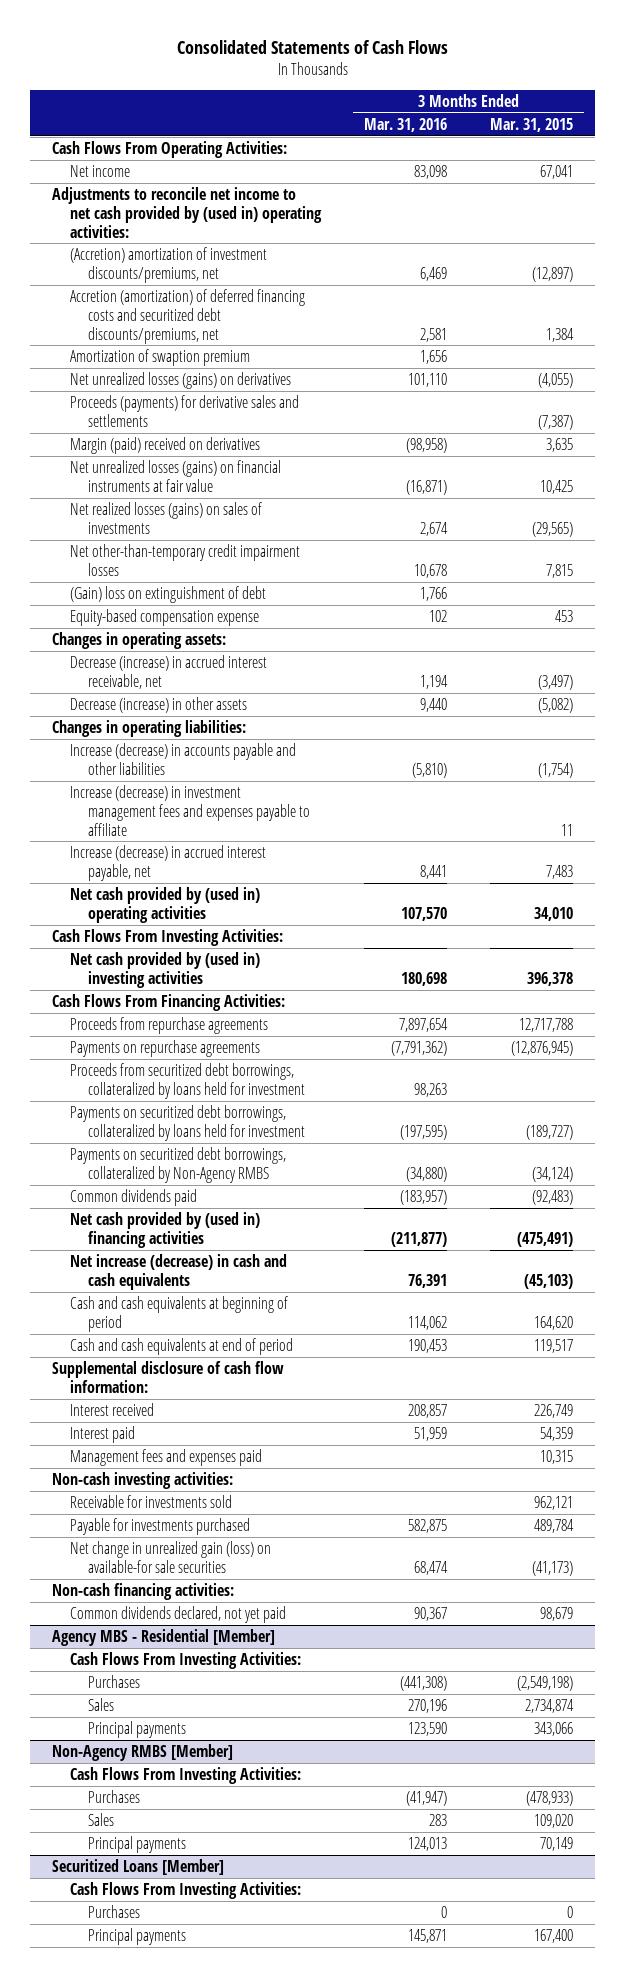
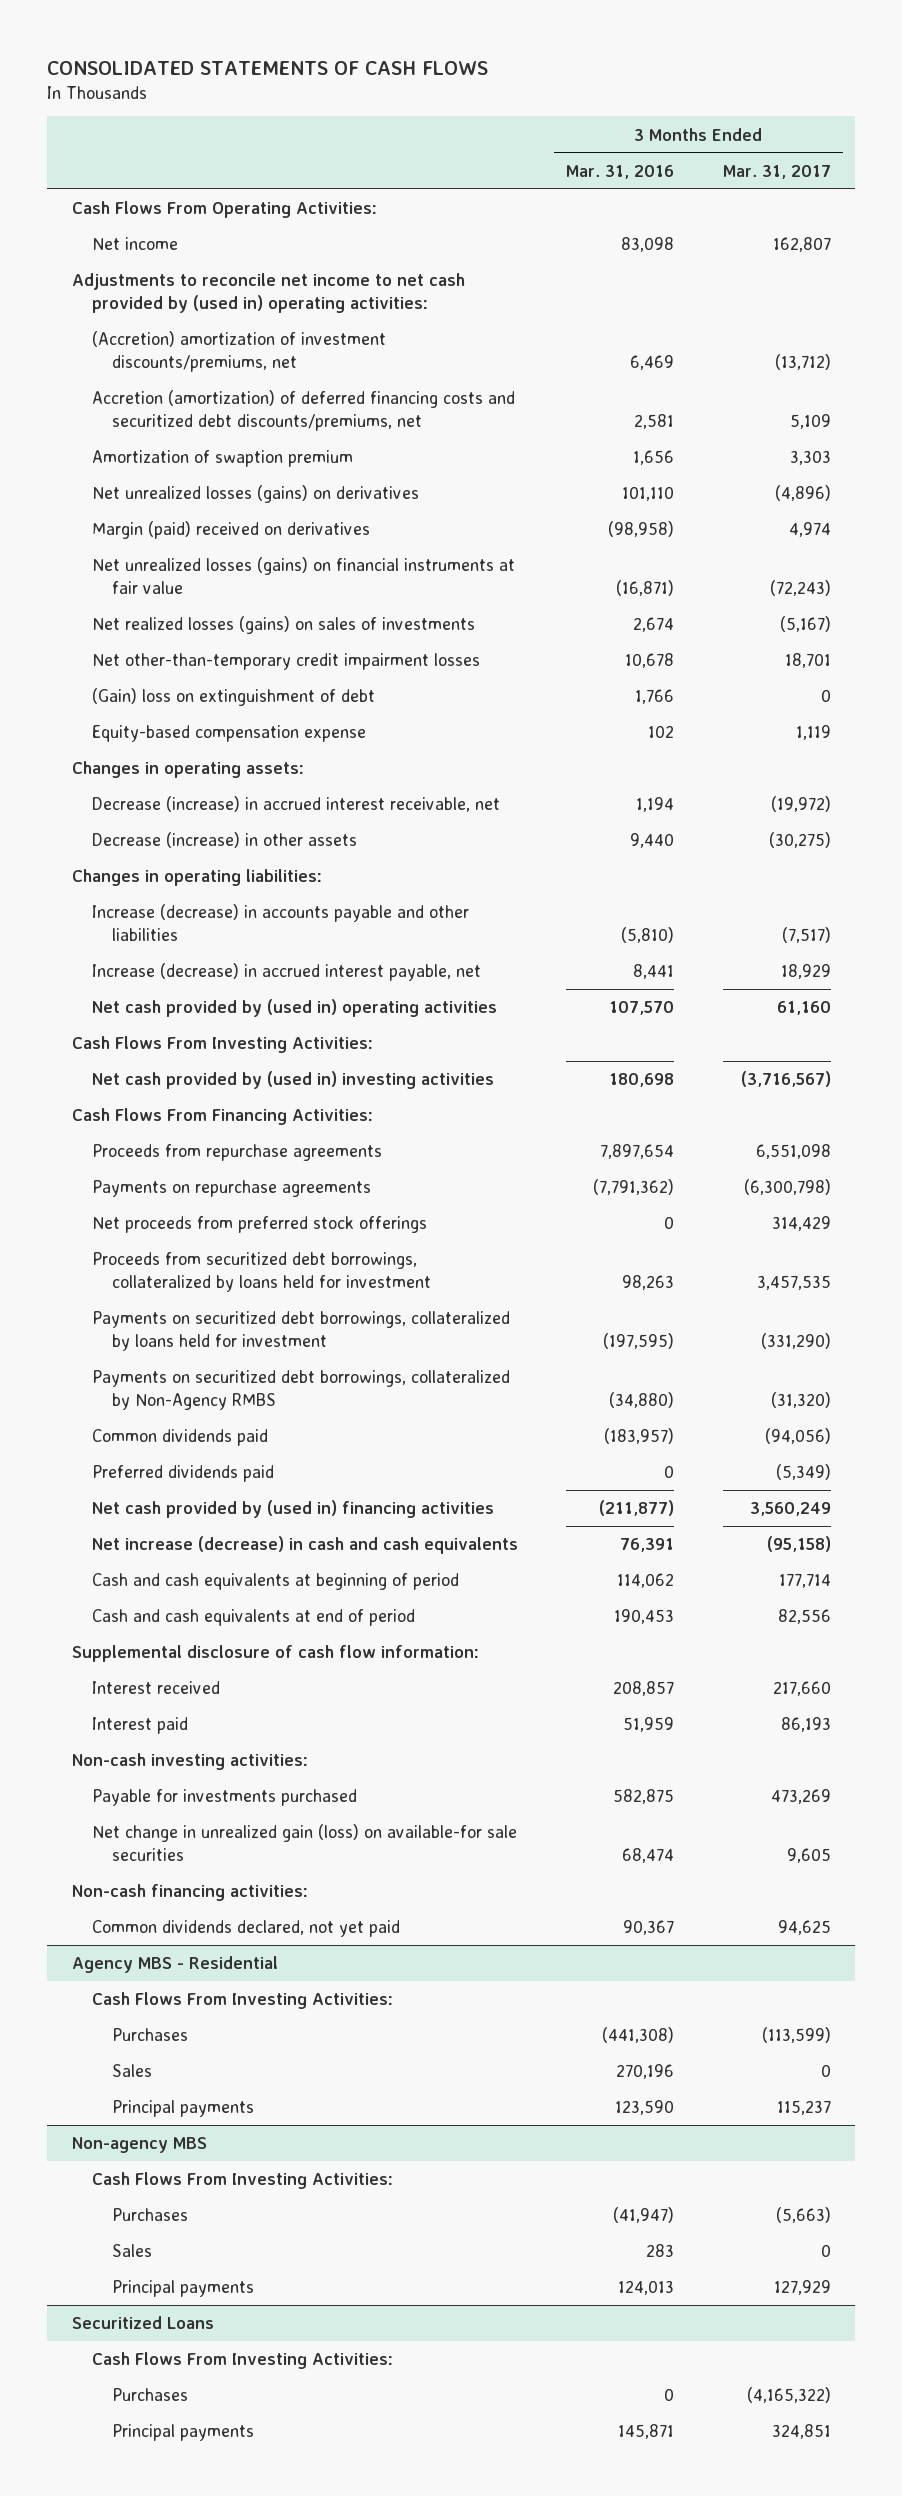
- Consolidated Statements of Cash Flows
+ CONSOLIDATED STATEMENTS OF CASH FLOWS
- | 3 Months Ended Mar. 31, 2016 | 3 Months Ended Mar. 31, 2015
+ | 3 Months Ended Mar. 31, 2016 | 3 Months Ended Mar. 31, 2017
- Proceeds (payments) for derivative sales and settlements | | (7,387)
- Increase (decrease) in investment management fees and expenses payable to affiliate | | 11
+ Net proceeds from preferred stock offerings | 0 | 314,429
+ Preferred dividends paid | 0 | (5,349)
- Management fees and expenses paid | | 10,315
- Receivable for investments sold | | 962,121
- Agency MBS - Residential [Member]
+ Agency MBS - Residential
- Non-Agency RMBS [Member]
+ Non-agency MBS
- Securitized Loans [Member]
+ Securitized Loans

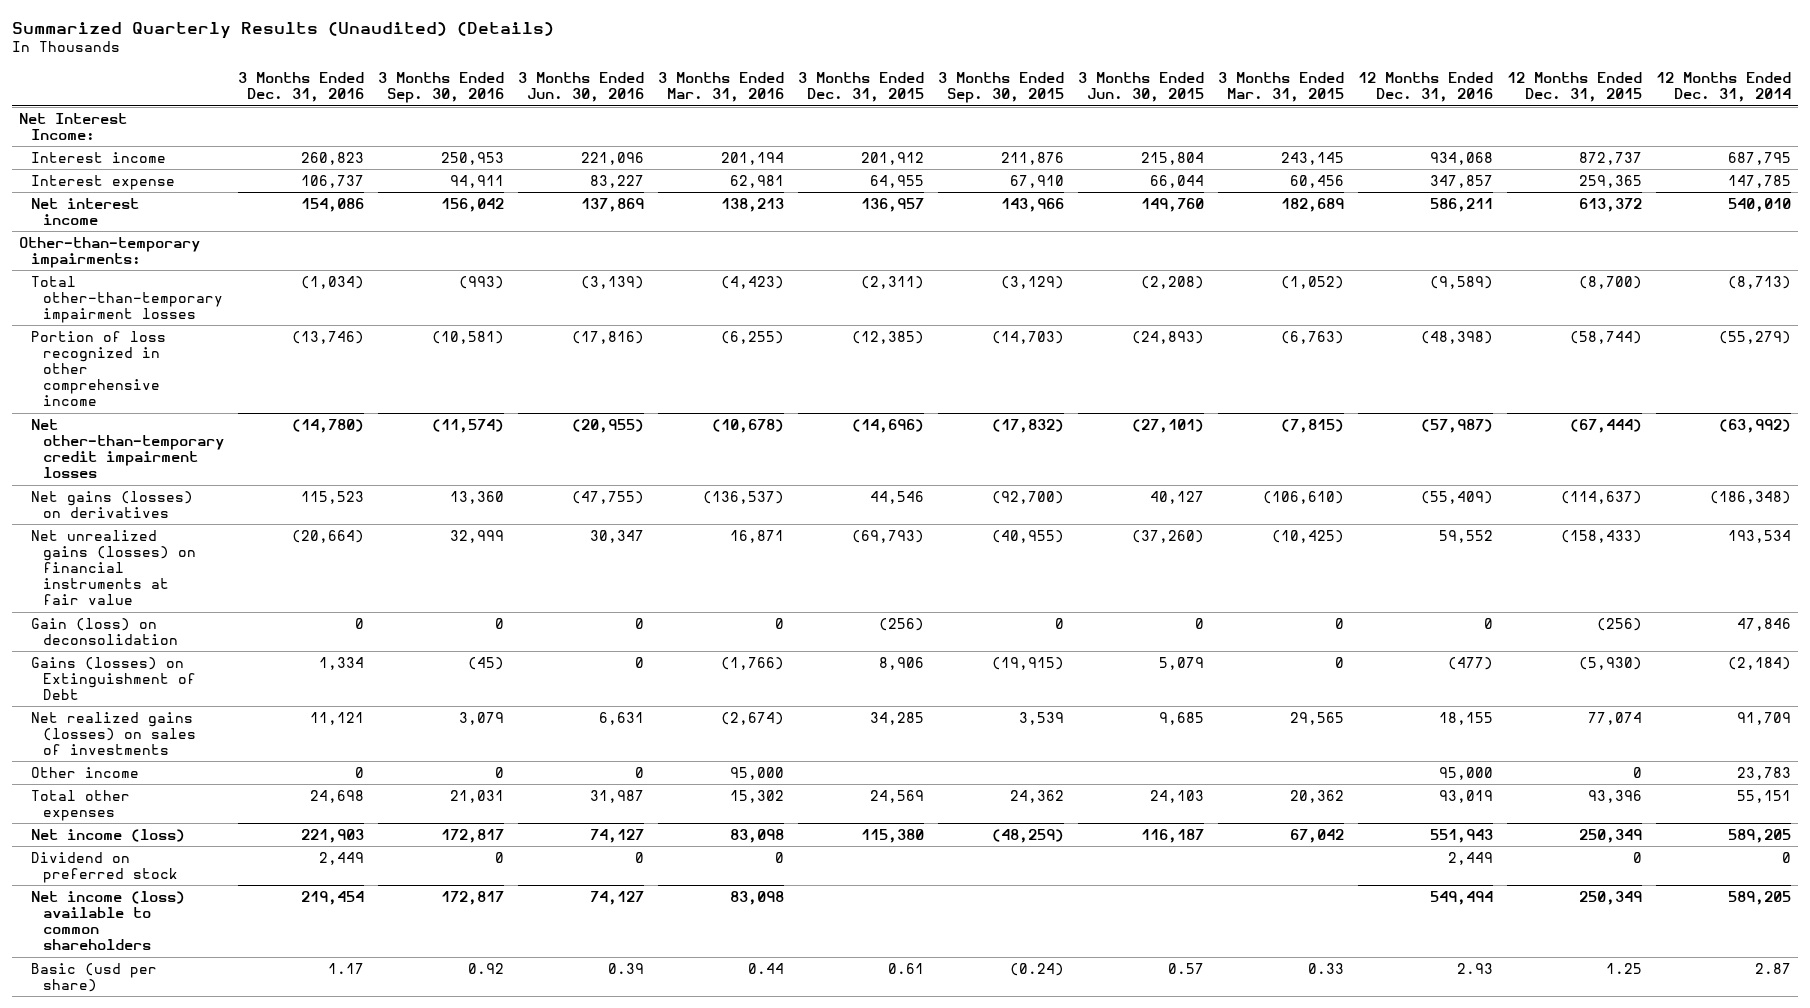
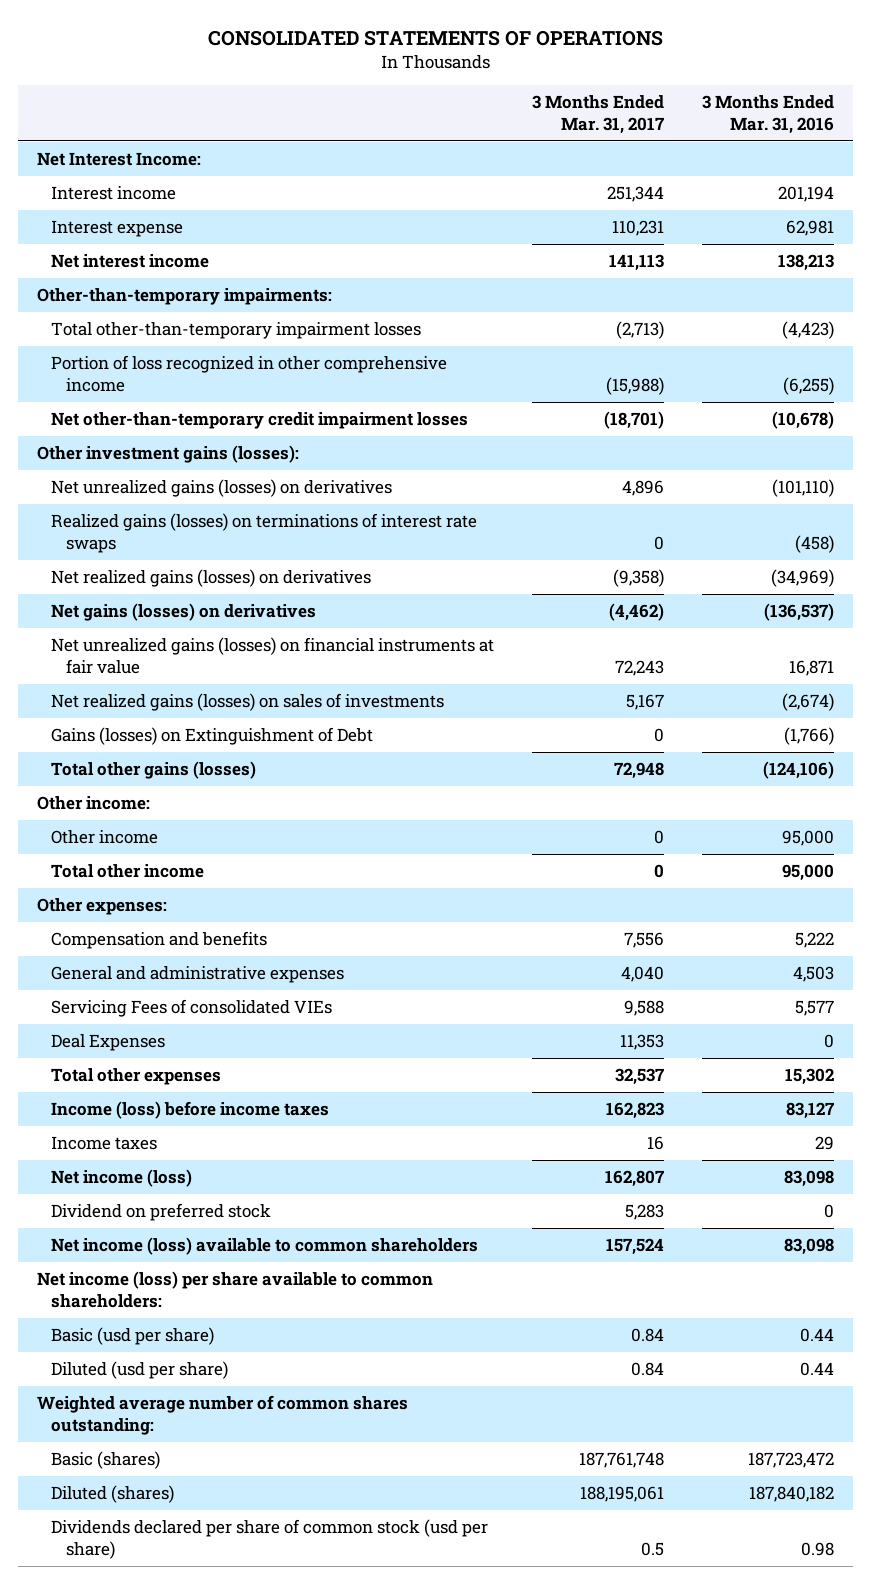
- Summarized Quarterly Results (Unaudited) (Details)
+ CONSOLIDATED STATEMENTS OF OPERATIONS
- | 3 Months Ended Dec. 31, 2016 | 3 Months Ended Sep. 30, 2016 | 3 Months Ended Jun. 30, 2016 | 3 Months Ended Mar. 31, 2016 | 3 Months Ended Dec. 31, 2015 | 3 Months Ended Sep. 30, 2015 | 3 Months Ended Jun. 30, 2015 | 3 Months Ended Mar. 31, 2015 | 12 Months Ended Dec. 31, 2016 | 12 Months Ended Dec. 31, 2015 | 12 Months Ended Dec. 31, 2014
+ | 3 Months Ended Mar. 31, 2017 | 3 Months Ended Mar. 31, 2016
+ Other investment gains (losses):
+ Net unrealized gains (losses) on derivatives | 4,896 | (101,110)
+ Realized gains (losses) on terminations of interest rate swaps | 0 | (458)
+ Net realized gains (losses) on derivatives | (9,358) | (34,969)
- Gain (loss) on deconsolidation | 0 | 0 | 0 | 0 | (256) | 0 | 0 | 0 | 0 | (256) | 47,846
moved down: Gains (losses) on Extinguishment of Debt | 0 | (1,766)
+ Total other gains (losses) | 72,948 | (124,106)
+ Other income:
+ Total other income | 0 | 95,000
+ Other expenses:
+ Compensation and benefits | 7,556 | 5,222
+ General and administrative expenses | 4,040 | 4,503
+ Servicing Fees of consolidated VIEs | 9,588 | 5,577
+ Deal Expenses | 11,353 | 0
+ Income (loss) before income taxes | 162,823 | 83,127
+ Income taxes | 16 | 29
+ Net income (loss) per share available to common shareholders:
+ Diluted (usd per share) | 0.84 | 0.44
+ Weighted average number of common shares outstanding:
+ Basic (shares) | 187,761,748 | 187,723,472
+ Diluted (shares) | 188,195,061 | 187,840,182
+ Dividends declared per share of common stock (usd per share) | 0.5 | 0.98

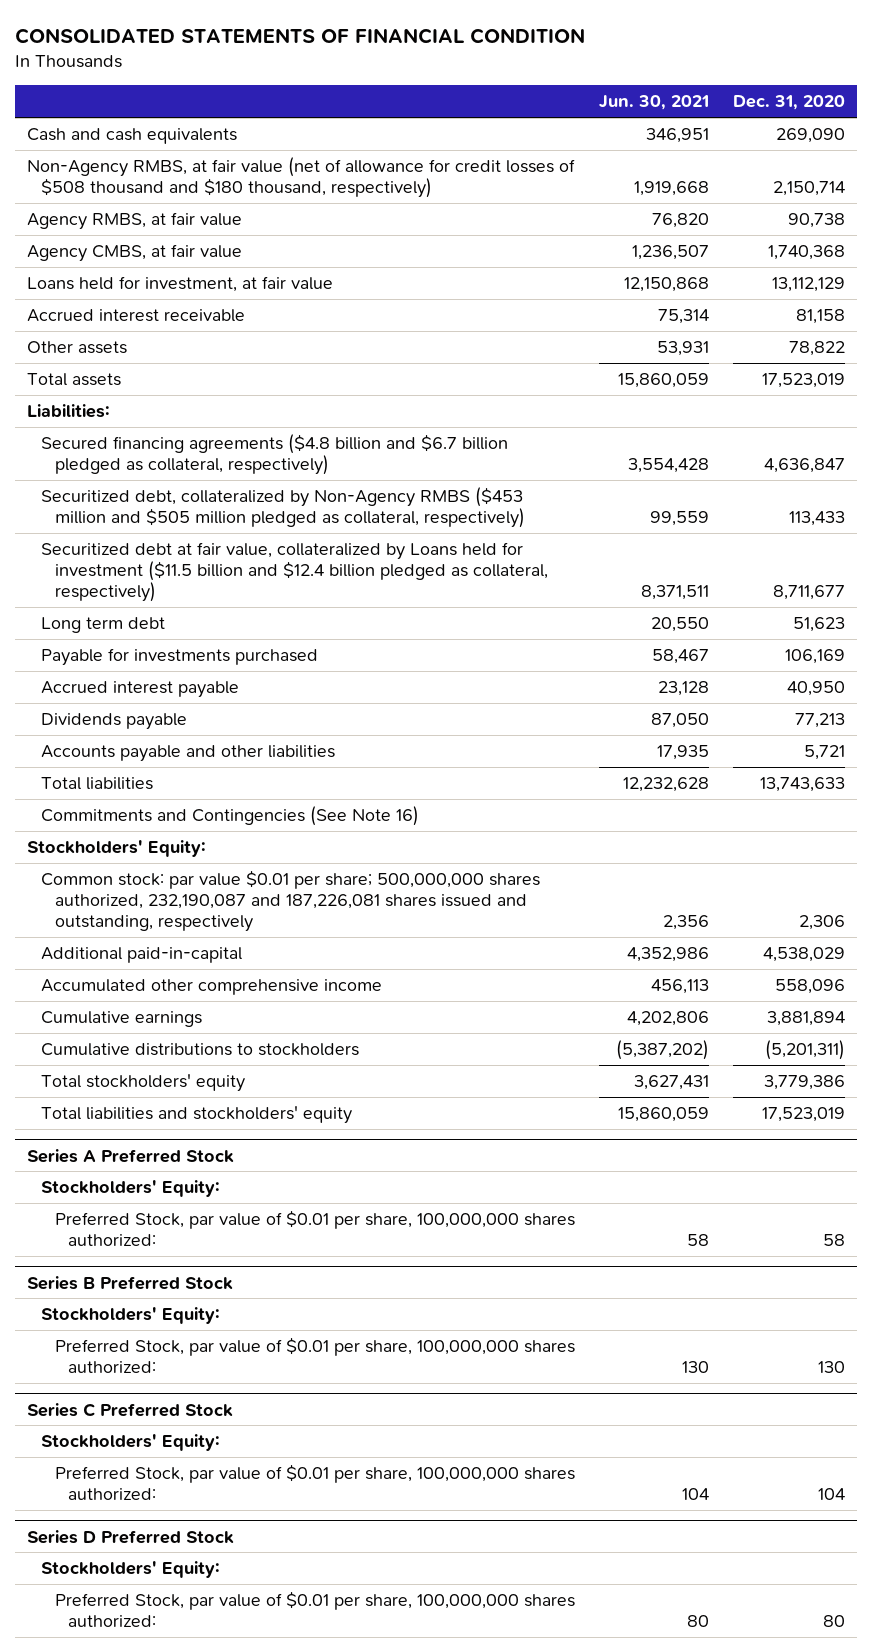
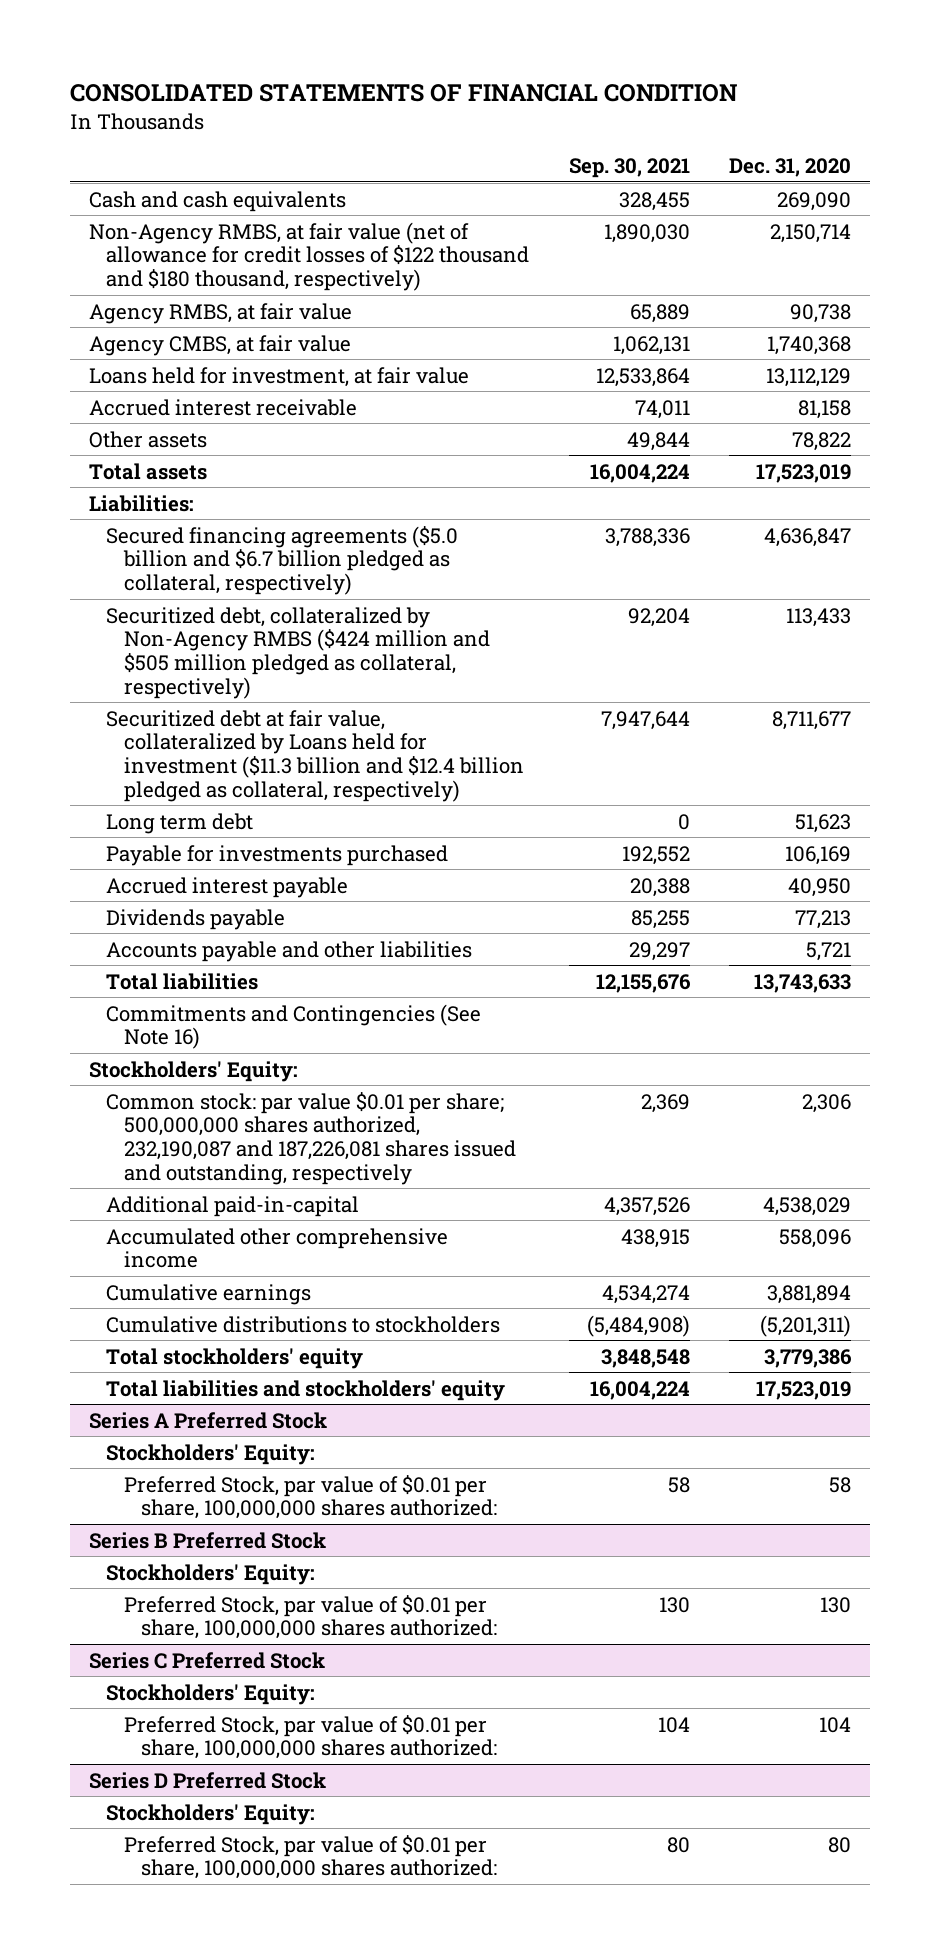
- | Jun. 30, 2021 | Dec. 31, 2020
+ | Sep. 30, 2021 | Dec. 31, 2020
- Non-Agency RMBS, at fair value (net of allowance for credit losses of $508 thousand and $180 thousand, respectively) | 1,919,668 | 2,150,714
+ Non-Agency RMBS, at fair value (net of allowance for credit losses of $122 thousand and $180 thousand, respectively) | 1,890,030 | 2,150,714
- Secured financing agreements ($4.8 billion and $6.7 billion pledged as collateral, respectively) | 3,554,428 | 4,636,847
- Securitized debt, collateralized by Non-Agency RMBS ($453 million and $505 million pledged as collateral, respectively) | 99,559 | 113,433
- Securitized debt at fair value, collateralized by Loans held for investment ($11.5 billion and $12.4 billion pledged as collateral, respectively) | 8,371,511 | 8,711,677
+ Secured financing agreements ($5.0 billion and $6.7 billion pledged as collateral, respectively) | 3,788,336 | 4,636,847
+ Securitized debt, collateralized by Non-Agency RMBS ($424 million and $505 million pledged as collateral, respectively) | 92,204 | 113,433
+ Securitized debt at fair value, collateralized by Loans held for investment ($11.3 billion and $12.4 billion pledged as collateral, respectively) | 7,947,644 | 8,711,677

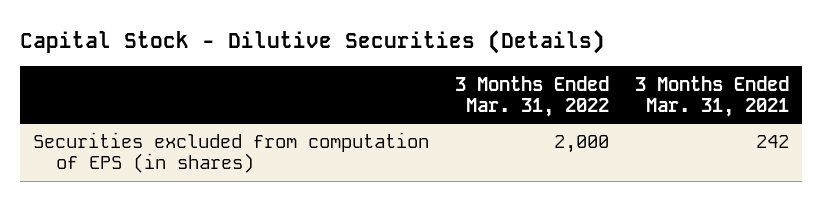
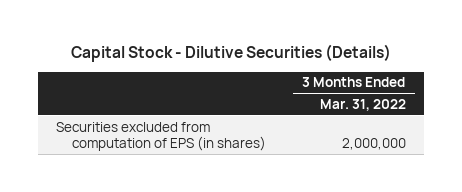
- | 3 Months Ended Mar. 31, 2022 | 3 Months Ended Mar. 31, 2021
+ | 3 Months Ended Mar. 31, 2022
- Securities excluded from computation of EPS (in shares) | 2,000 | 242
+ Securities excluded from computation of EPS (in shares) | 2,000,000

